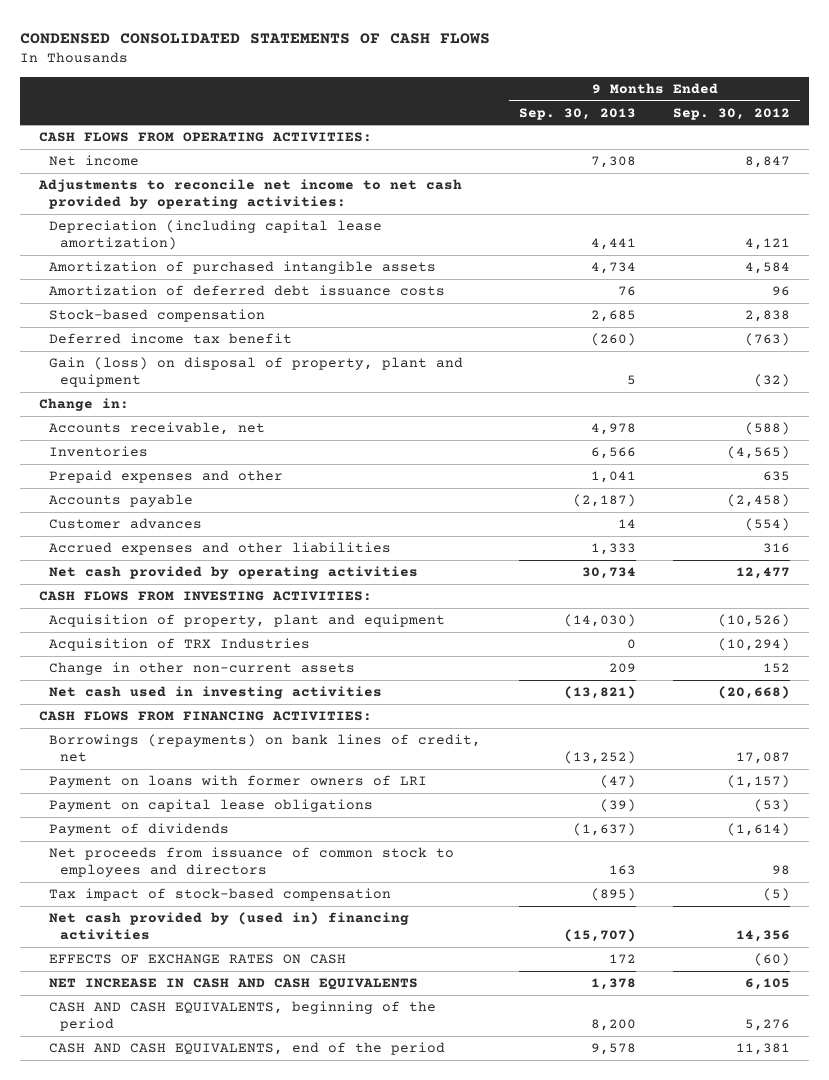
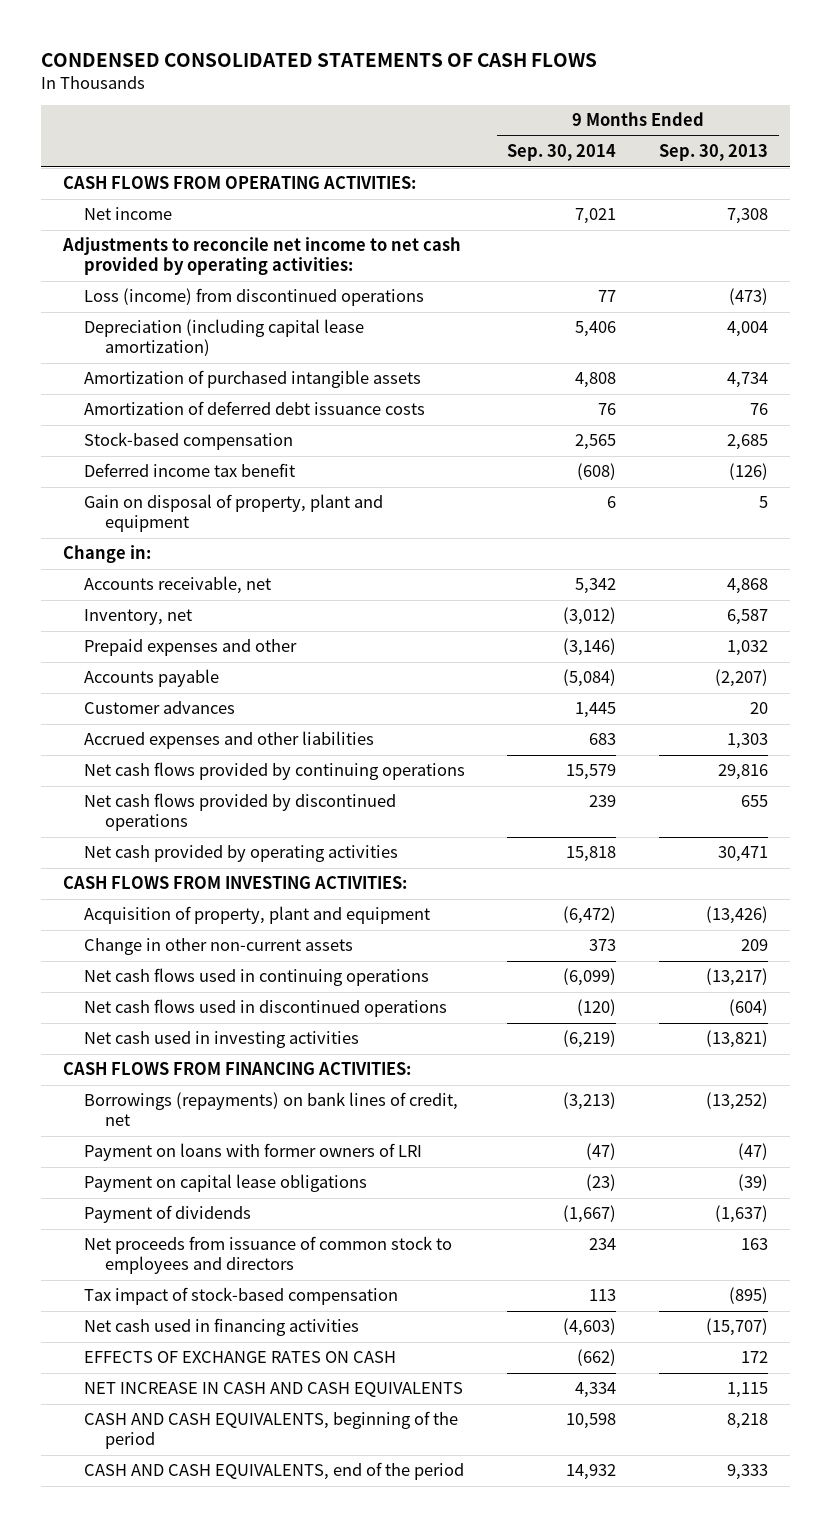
- | 9 Months Ended Sep. 30, 2013 | 9 Months Ended Sep. 30, 2012
+ | 9 Months Ended Sep. 30, 2014 | 9 Months Ended Sep. 30, 2013
- Depreciation (including capital lease amortization) | 4,441 | 4,121
+ Loss (income) from discontinued operations | 77 | (473)
+ Depreciation (including capital lease amortization) | 5,406 | 4,004
- Deferred income tax benefit | (260) | (763)
- Gain (loss) on disposal of property, plant and equipment | 5 | (32)
+ Deferred income tax benefit | (608) | (126)
+ Gain on disposal of property, plant and equipment | 6 | 5
- Accounts receivable, net | 4,978 | (588)
- Inventories | 6,566 | (4,565)
- Prepaid expenses and other | 1,041 | 635
- Accounts payable | (2,187) | (2,458)
- Customer advances | 14 | (554)
- Accrued expenses and other liabilities | 1,333 | 316
- Net cash provided by operating activities | 30,734 | 12,477
+ Accounts receivable, net | 5,342 | 4,868
+ Inventory, net | (3,012) | 6,587
+ Prepaid expenses and other | (3,146) | 1,032
+ Accounts payable | (5,084) | (2,207)
+ Customer advances | 1,445 | 20
+ Accrued expenses and other liabilities | 683 | 1,303
+ Net cash flows provided by continuing operations | 15,579 | 29,816
+ Net cash flows provided by discontinued operations | 239 | 655
+ Net cash provided by operating activities | 15,818 | 30,471
- Acquisition of property, plant and equipment | (14,030) | (10,526)
- Acquisition of TRX Industries | 0 | (10,294)
+ Acquisition of property, plant and equipment | (6,472) | (13,426)
+ Net cash flows used in continuing operations | (6,099) | (13,217)
+ Net cash flows used in discontinued operations | (120) | (604)
- Net cash provided by (used in) financing activities | (15,707) | 14,356
+ Net cash used in financing activities | (4,603) | (15,707)
- NET INCREASE IN CASH AND CASH EQUIVALENTS | 1,378 | 6,105
- CASH AND CASH EQUIVALENTS, beginning of the period | 8,200 | 5,276
- CASH AND CASH EQUIVALENTS, end of the period | 9,578 | 11,381
+ NET INCREASE IN CASH AND CASH EQUIVALENTS | 4,334 | 1,115
+ CASH AND CASH EQUIVALENTS, beginning of the period | 10,598 | 8,218
+ CASH AND CASH EQUIVALENTS, end of the period | 14,932 | 9,333

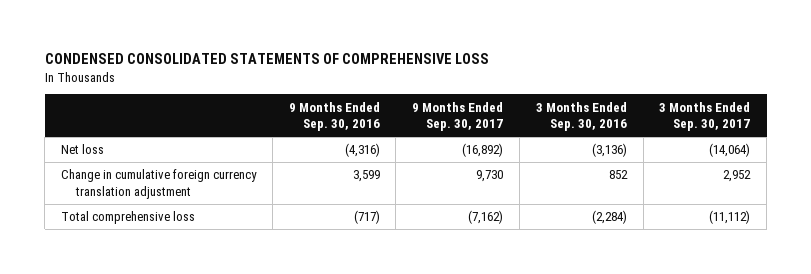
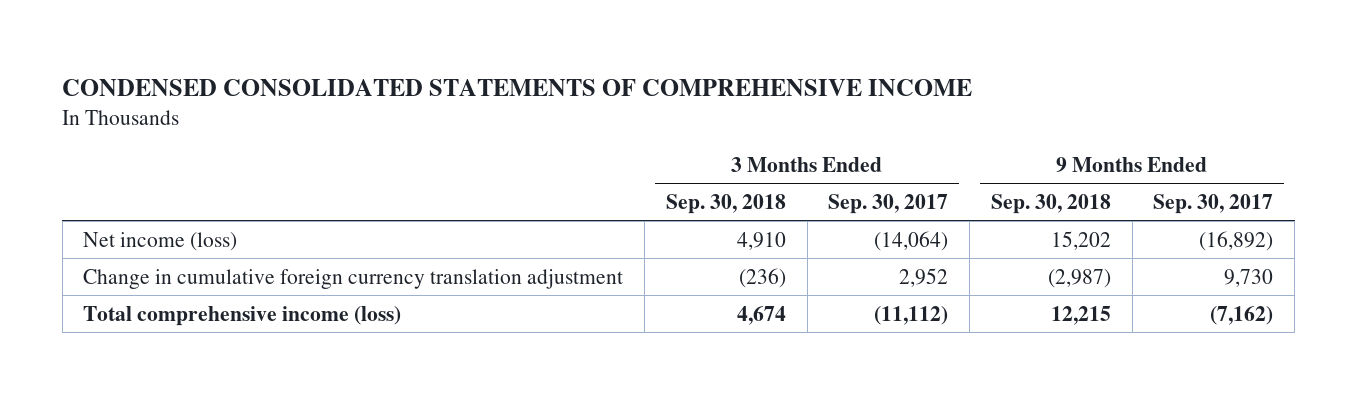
- CONDENSED CONSOLIDATED STATEMENTS OF COMPREHENSIVE LOSS
+ CONDENSED CONSOLIDATED STATEMENTS OF COMPREHENSIVE INCOME
- | 9 Months Ended Sep. 30, 2016 | 9 Months Ended Sep. 30, 2017 | 3 Months Ended Sep. 30, 2016 | 3 Months Ended Sep. 30, 2017
+ | 3 Months Ended Sep. 30, 2018 | 3 Months Ended Sep. 30, 2017 | 9 Months Ended Sep. 30, 2018 | 9 Months Ended Sep. 30, 2017
- Net loss | (4,316) | (16,892) | (3,136) | (14,064)
+ Net income (loss) | 4,910 | (14,064) | 15,202 | (16,892)
- Total comprehensive loss | (717) | (7,162) | (2,284) | (11,112)
+ Total comprehensive income (loss) | 4,674 | (11,112) | 12,215 | (7,162)

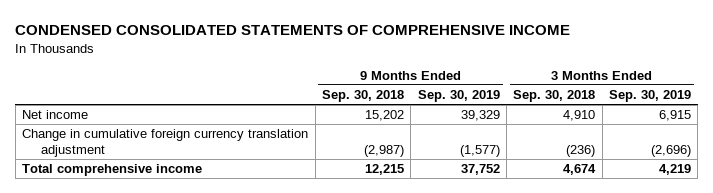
- | 3 Months Ended Sep. 30, 2018 | 3 Months Ended Sep. 30, 2017 | 9 Months Ended Sep. 30, 2018 | 9 Months Ended Sep. 30, 2017
+ | 9 Months Ended Sep. 30, 2018 | 9 Months Ended Sep. 30, 2019 | 3 Months Ended Sep. 30, 2018 | 3 Months Ended Sep. 30, 2019
- Net income (loss) | 4,910 | (14,064) | 15,202 | (16,892)
+ Net income | 15,202 | 39,329 | 4,910 | 6,915
- Total comprehensive income (loss) | 4,674 | (11,112) | 12,215 | (7,162)
+ Total comprehensive income | 12,215 | 37,752 | 4,674 | 4,219

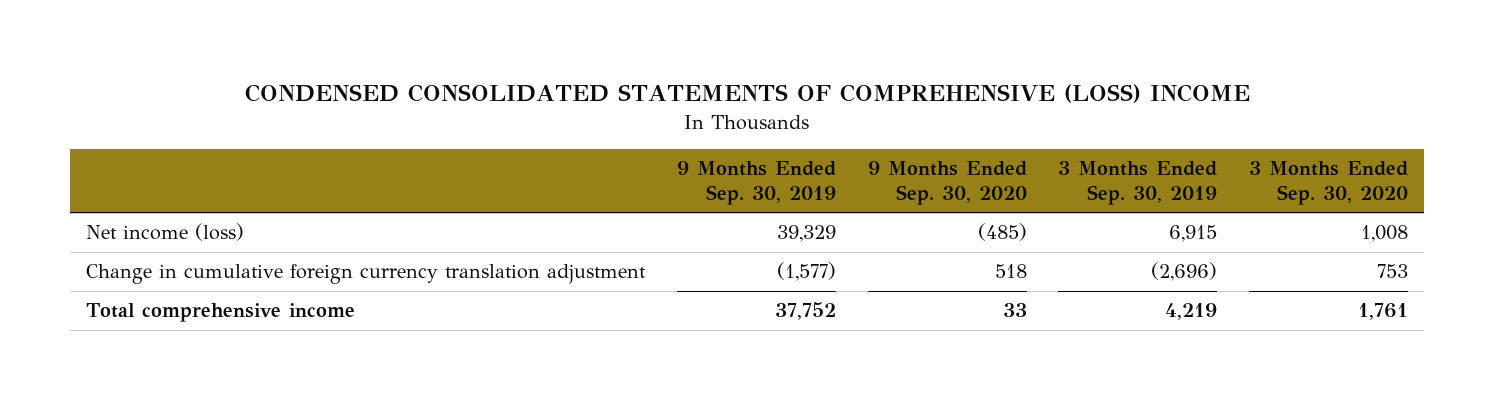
- CONDENSED CONSOLIDATED STATEMENTS OF COMPREHENSIVE INCOME
+ CONDENSED CONSOLIDATED STATEMENTS OF COMPREHENSIVE (LOSS) INCOME
- | 9 Months Ended Sep. 30, 2018 | 9 Months Ended Sep. 30, 2019 | 3 Months Ended Sep. 30, 2018 | 3 Months Ended Sep. 30, 2019
+ | 9 Months Ended Sep. 30, 2019 | 9 Months Ended Sep. 30, 2020 | 3 Months Ended Sep. 30, 2019 | 3 Months Ended Sep. 30, 2020
- Net income | 15,202 | 39,329 | 4,910 | 6,915
+ Net income (loss) | 39,329 | (485) | 6,915 | 1,008

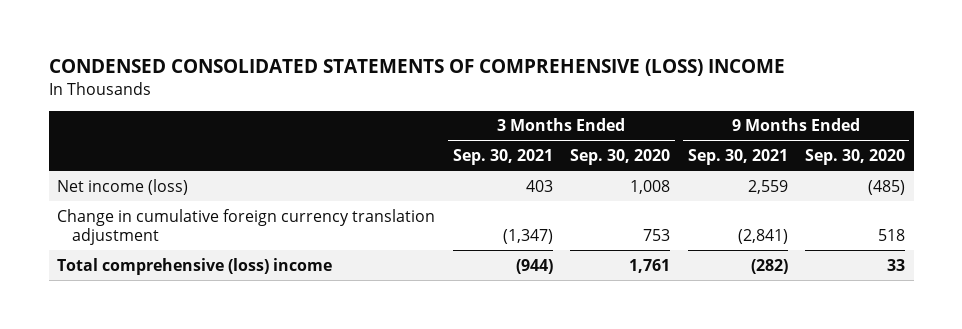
- | 9 Months Ended Sep. 30, 2019 | 9 Months Ended Sep. 30, 2020 | 3 Months Ended Sep. 30, 2019 | 3 Months Ended Sep. 30, 2020
+ | 3 Months Ended Sep. 30, 2021 | 3 Months Ended Sep. 30, 2020 | 9 Months Ended Sep. 30, 2021 | 9 Months Ended Sep. 30, 2020
- Total comprehensive income | 37,752 | 33 | 4,219 | 1,761
+ Total comprehensive (loss) income | (944) | 1,761 | (282) | 33

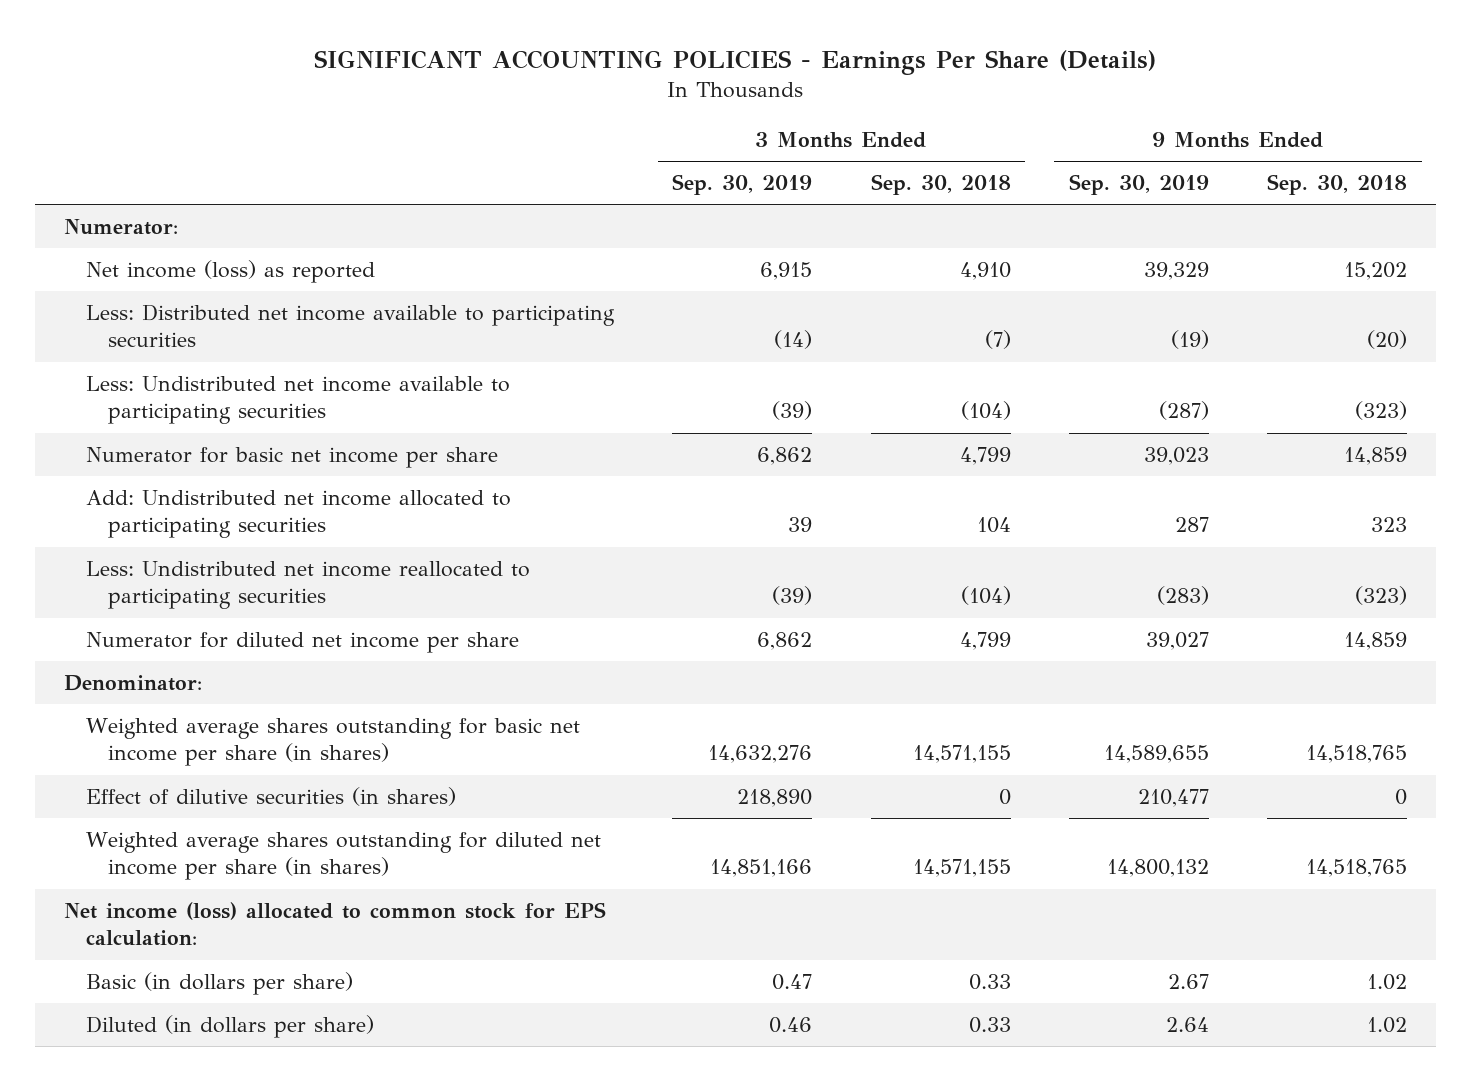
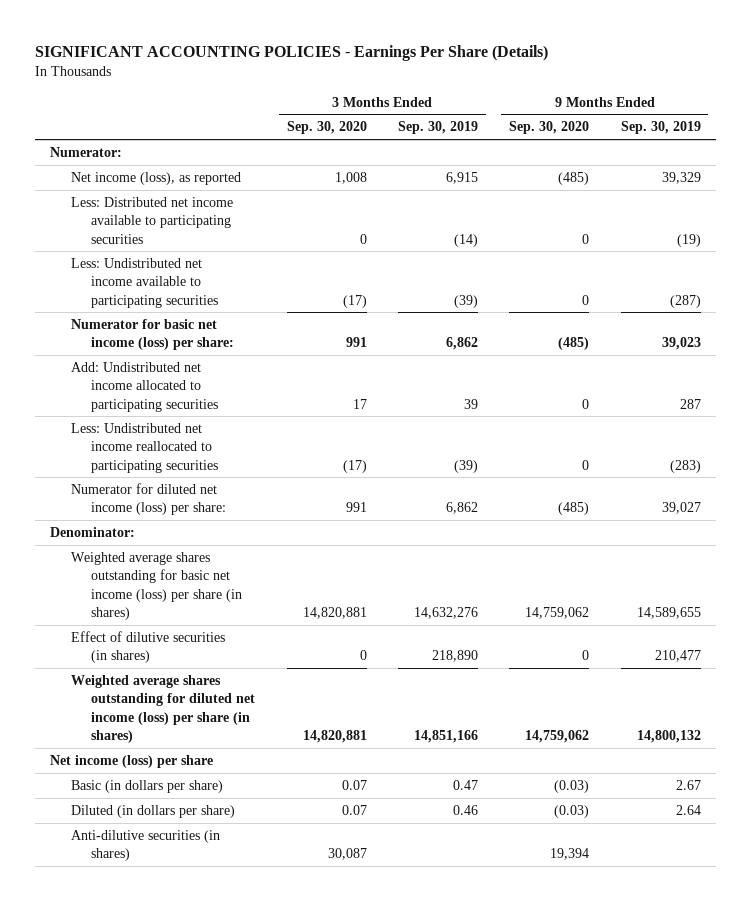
- | 3 Months Ended Sep. 30, 2019 | 3 Months Ended Sep. 30, 2018 | 9 Months Ended Sep. 30, 2019 | 9 Months Ended Sep. 30, 2018
+ | 3 Months Ended Sep. 30, 2020 | 3 Months Ended Sep. 30, 2019 | 9 Months Ended Sep. 30, 2020 | 9 Months Ended Sep. 30, 2019
- Net income (loss) as reported | 6,915 | 4,910 | 39,329 | 15,202
+ Net income (loss), as reported | 1,008 | 6,915 | (485) | 39,329
- Numerator for basic net income per share | 6,862 | 4,799 | 39,023 | 14,859
+ Numerator for basic net income (loss) per share: | 991 | 6,862 | (485) | 39,023
- Numerator for diluted net income per share | 6,862 | 4,799 | 39,027 | 14,859
+ Numerator for diluted net income (loss) per share: | 991 | 6,862 | (485) | 39,027
- Weighted average shares outstanding for basic net income per share (in shares) | 14,632,276 | 14,571,155 | 14,589,655 | 14,518,765
+ Weighted average shares outstanding for basic net income (loss) per share (in shares) | 14,820,881 | 14,632,276 | 14,759,062 | 14,589,655
- Weighted average shares outstanding for diluted net income per share (in shares) | 14,851,166 | 14,571,155 | 14,800,132 | 14,518,765
- Net income (loss) allocated to common stock for EPS calculation:
+ Weighted average shares outstanding for diluted net income (loss) per share (in shares) | 14,820,881 | 14,851,166 | 14,759,062 | 14,800,132
+ Net income (loss) per share
+ Anti-dilutive securities (in shares) | 30,087 | | 19,394 |

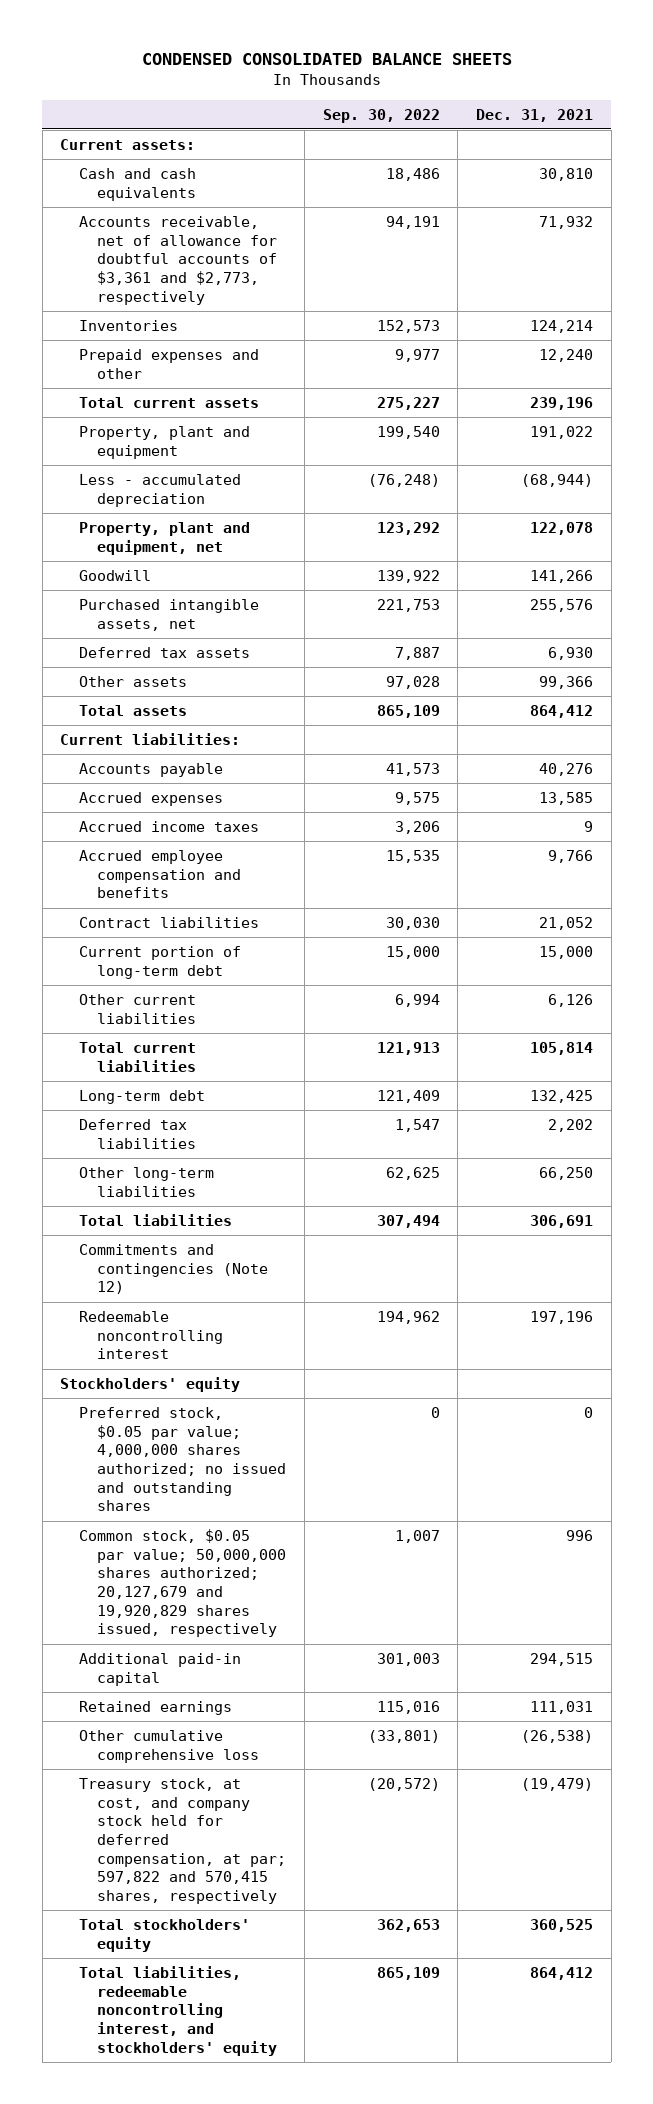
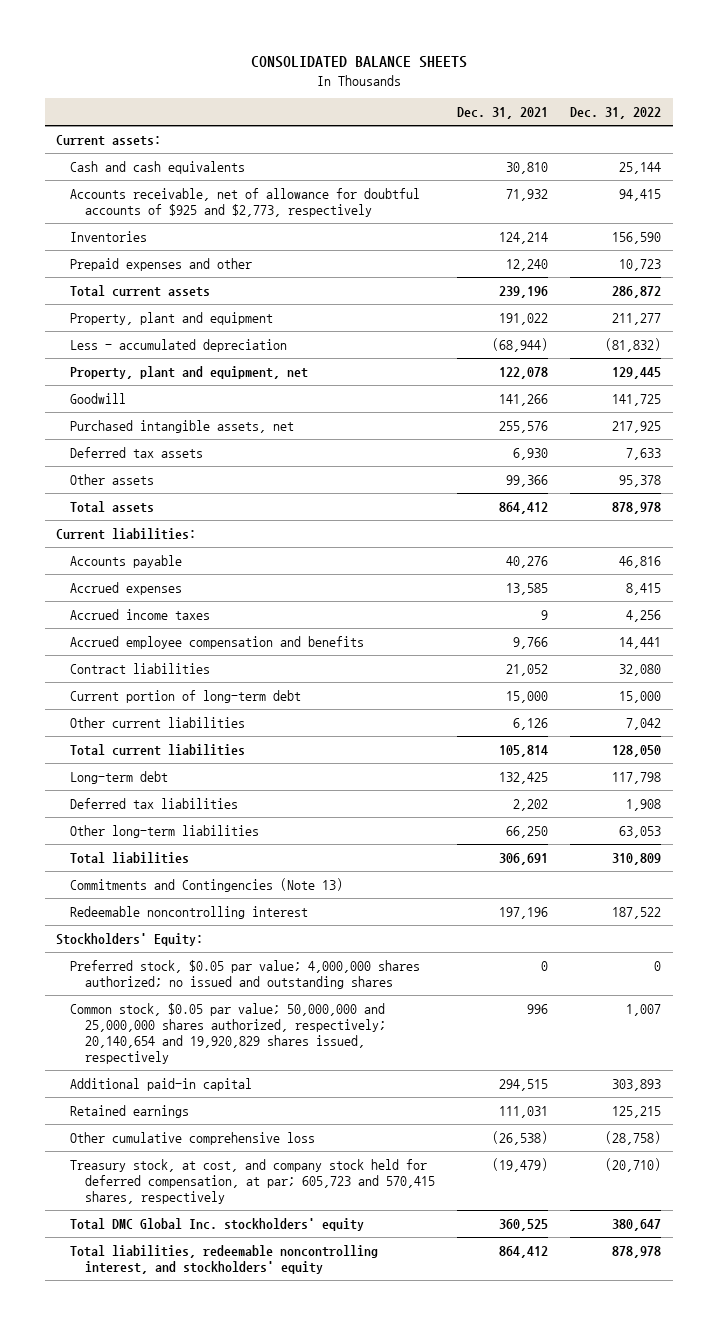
- CONDENSED CONSOLIDATED BALANCE SHEETS
+ CONSOLIDATED BALANCE SHEETS
- | Sep. 30, 2022 | Dec. 31, 2021
+ | Dec. 31, 2021 | Dec. 31, 2022
- Accounts receivable, net of allowance for doubtful accounts of $3,361 and $2,773, respectively | 94,191 | 71,932
+ Accounts receivable, net of allowance for doubtful accounts of $925 and $2,773, respectively | 71,932 | 94,415
- Commitments and contingencies (Note 12)
+ Commitments and Contingencies (Note 13)
- Stockholders' equity
+ Stockholders' Equity:
- Common stock, $0.05 par value; 50,000,000 shares authorized; 20,127,679 and 19,920,829 shares issued, respectively | 1,007 | 996
+ Common stock, $0.05 par value; 50,000,000 and 25,000,000 shares authorized, respectively; 20,140,654 and 19,920,829 shares issued, respectively | 996 | 1,007
- Treasury stock, at cost, and company stock held for deferred compensation, at par; 597,822 and 570,415 shares, respectively | (20,572) | (19,479)
- Total stockholders' equity | 362,653 | 360,525
+ Treasury stock, at cost, and company stock held for deferred compensation, at par; 605,723 and 570,415 shares, respectively | (19,479) | (20,710)
+ Total DMC Global Inc. stockholders' equity | 360,525 | 380,647

